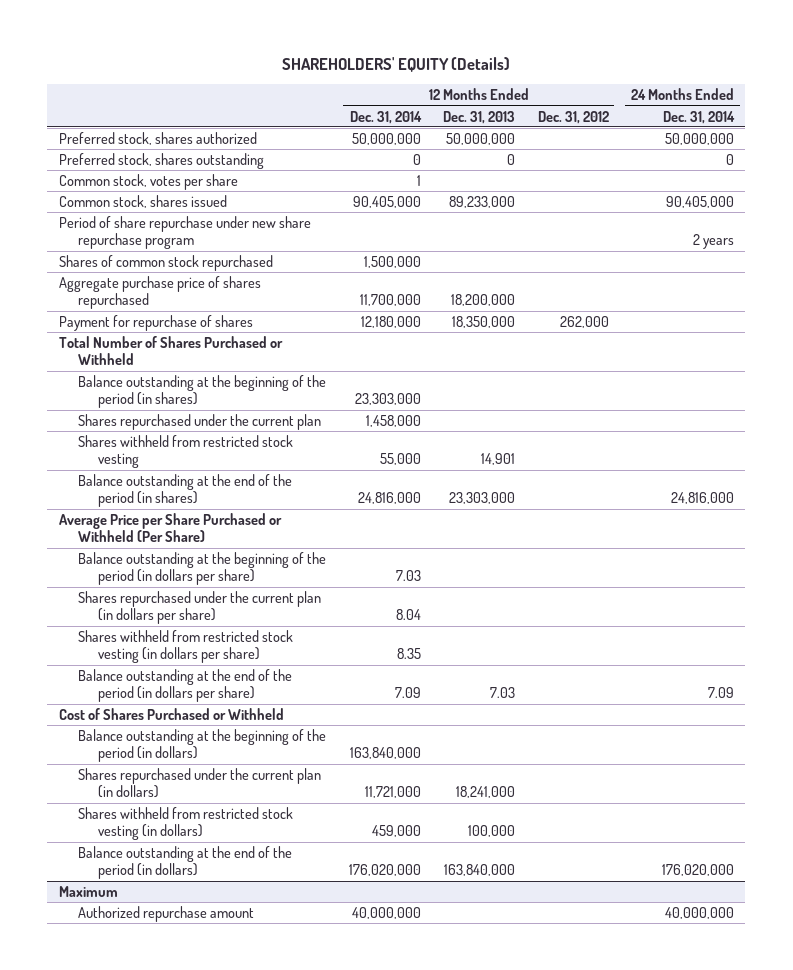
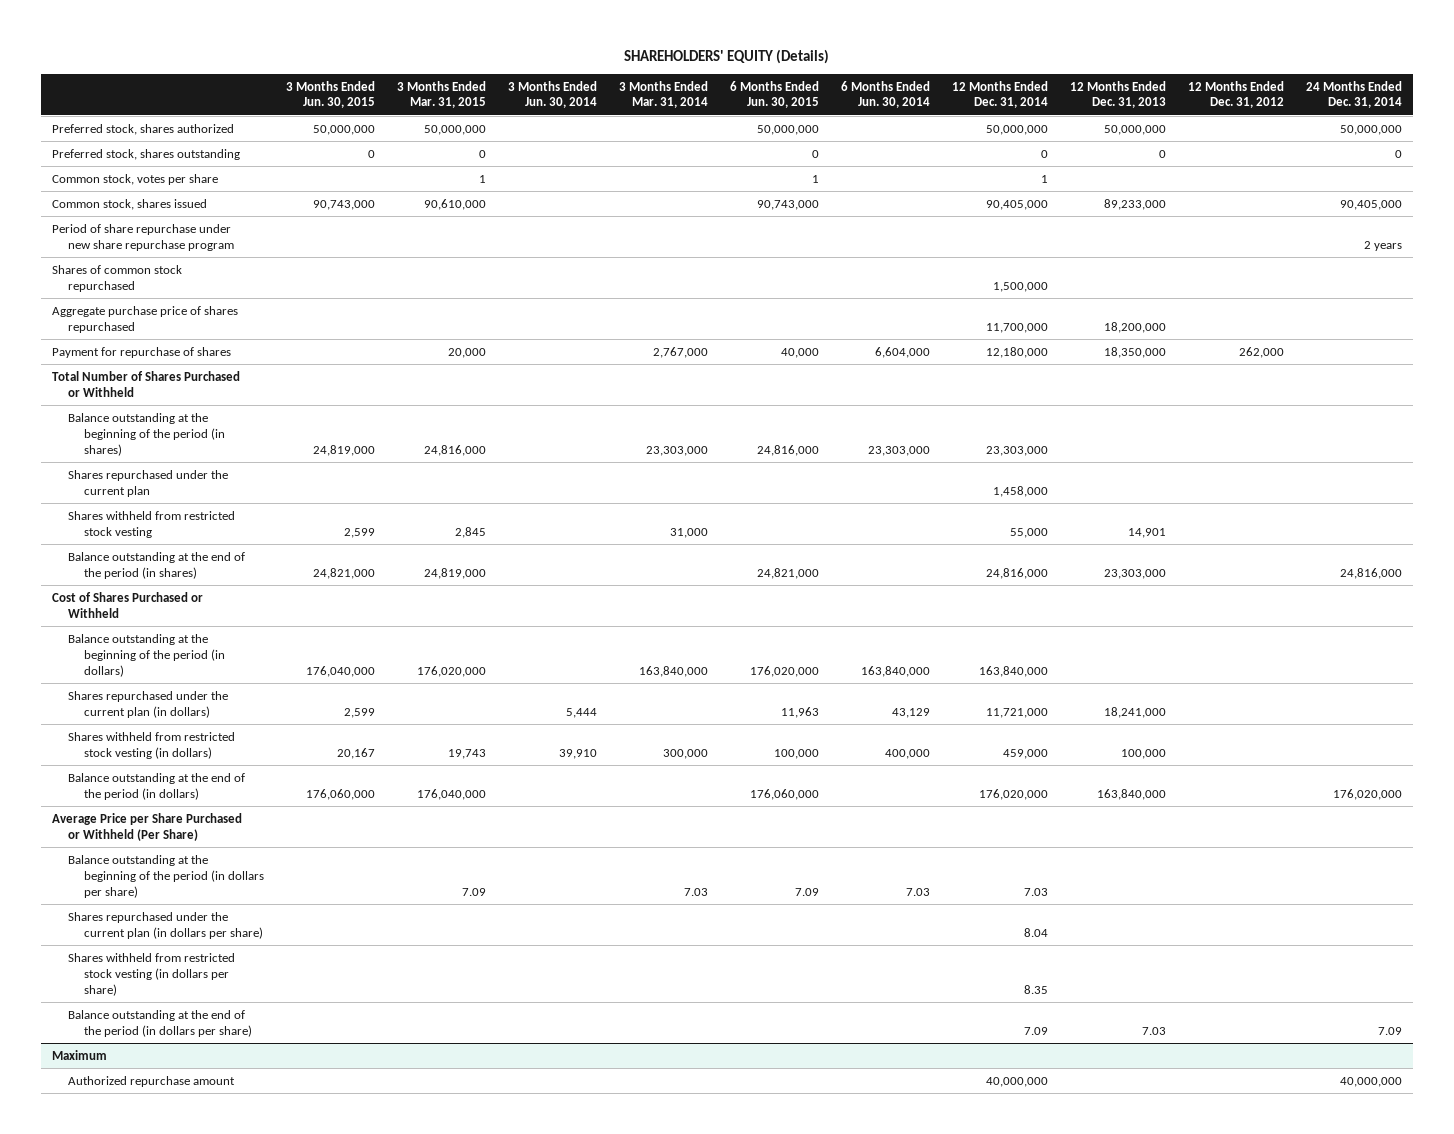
- | 12 Months Ended Dec. 31, 2014 | 12 Months Ended Dec. 31, 2013 | 12 Months Ended Dec. 31, 2012 | 24 Months Ended Dec. 31, 2014
+ | 3 Months Ended Jun. 30, 2015 | 3 Months Ended Mar. 31, 2015 | 3 Months Ended Jun. 30, 2014 | 3 Months Ended Mar. 31, 2014 | 6 Months Ended Jun. 30, 2015 | 6 Months Ended Jun. 30, 2014 | 12 Months Ended Dec. 31, 2014 | 12 Months Ended Dec. 31, 2013 | 12 Months Ended Dec. 31, 2012 | 24 Months Ended Dec. 31, 2014
moved down: Average Price per Share Purchased or Withheld (Per Share)
moved down: Balance outstanding at the beginning of the period (in dollars per share) | | 7.09 | | 7.03 | 7.09 | 7.03 | 7.03 | | |
moved down: Shares repurchased under the current plan (in dollars per share) | | | | | | | 8.04 | | |
moved down: Shares withheld from restricted stock vesting (in dollars per share) | | | | | | | 8.35 | | |
moved down: Balance outstanding at the end of the period (in dollars per share) | | | | | | | 7.09 | 7.03 | | 7.09

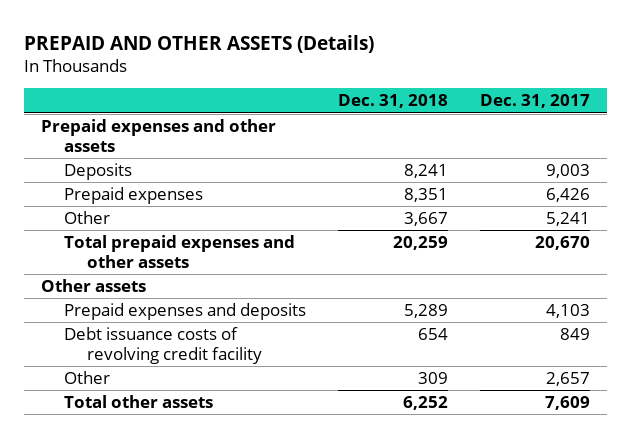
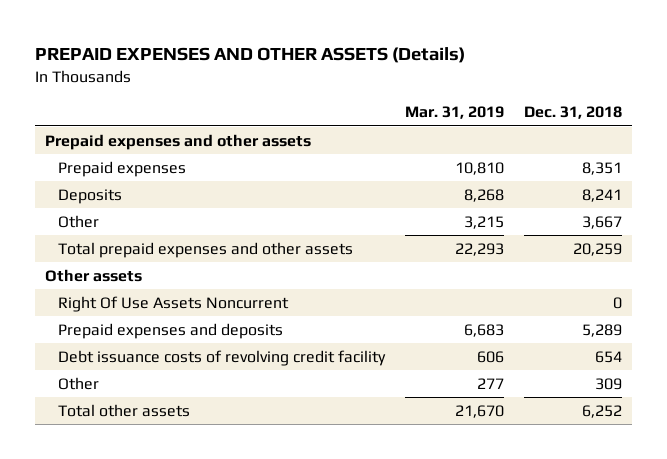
- PREPAID AND OTHER ASSETS (Details)
+ PREPAID EXPENSES AND OTHER ASSETS (Details)
- | Dec. 31, 2018 | Dec. 31, 2017
+ | Mar. 31, 2019 | Dec. 31, 2018
moved down: Deposits | 8,268 | 8,241
+ Right Of Use Assets Noncurrent | | 0

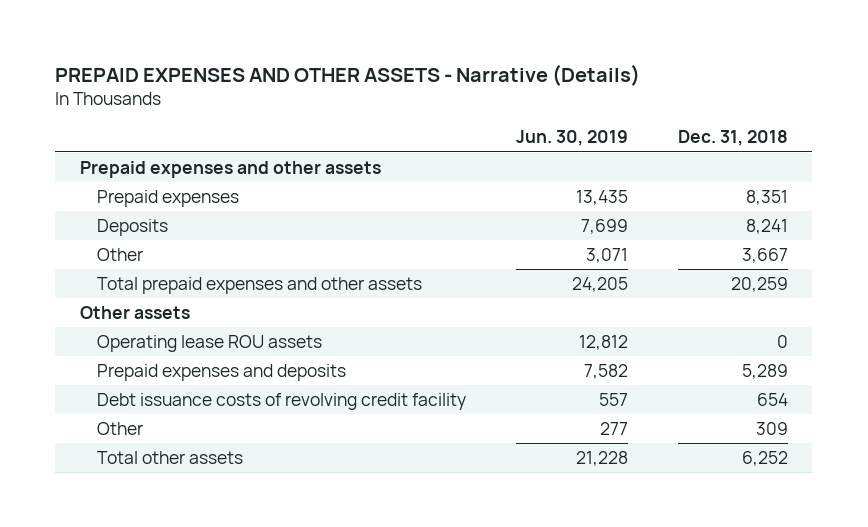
- PREPAID EXPENSES AND OTHER ASSETS (Details)
+ PREPAID EXPENSES AND OTHER ASSETS - Narrative (Details)
- | Mar. 31, 2019 | Dec. 31, 2018
+ | Jun. 30, 2019 | Dec. 31, 2018
- Right Of Use Assets Noncurrent | | 0
+ Operating lease ROU assets | 12,812 | 0

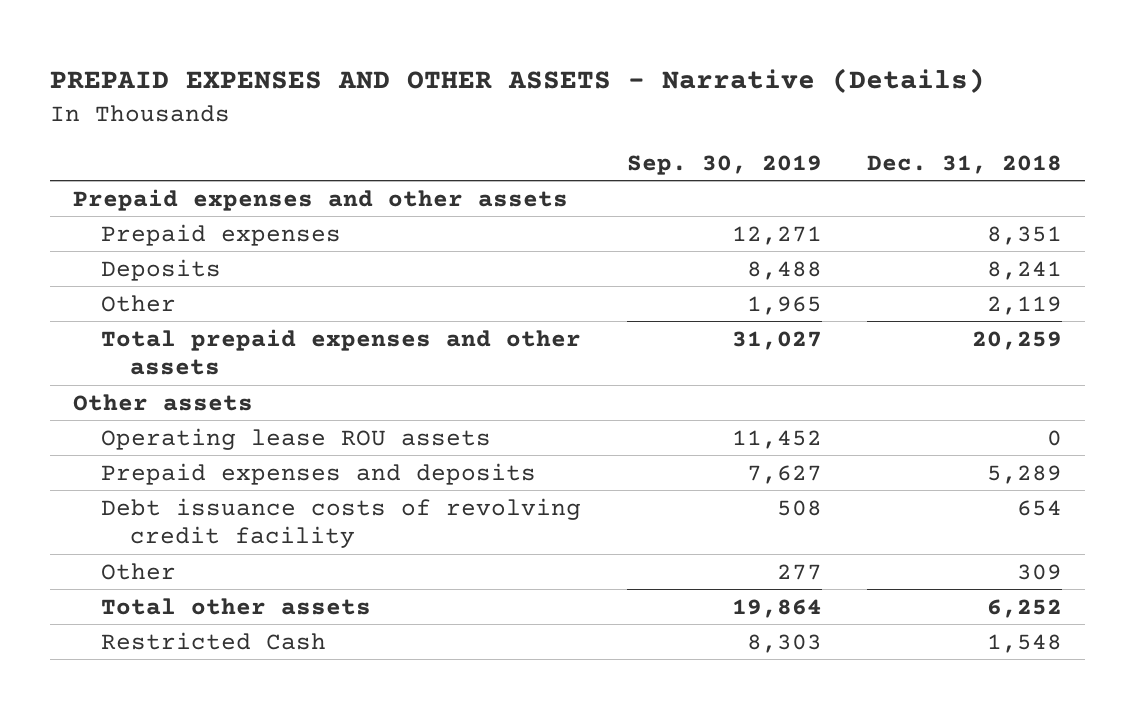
- | Jun. 30, 2019 | Dec. 31, 2018
+ | Sep. 30, 2019 | Dec. 31, 2018
- Other | 3,071 | 3,667
+ Other | 1,965 | 2,119
+ Restricted Cash | 8,303 | 1,548

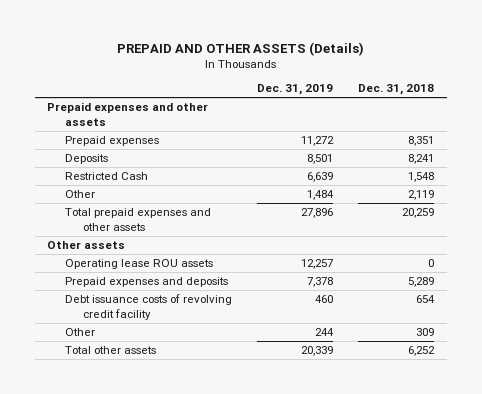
- PREPAID EXPENSES AND OTHER ASSETS - Narrative (Details)
+ PREPAID AND OTHER ASSETS (Details)
- | Sep. 30, 2019 | Dec. 31, 2018
+ | Dec. 31, 2019 | Dec. 31, 2018
moved up: Restricted Cash | 6,639 | 1,548

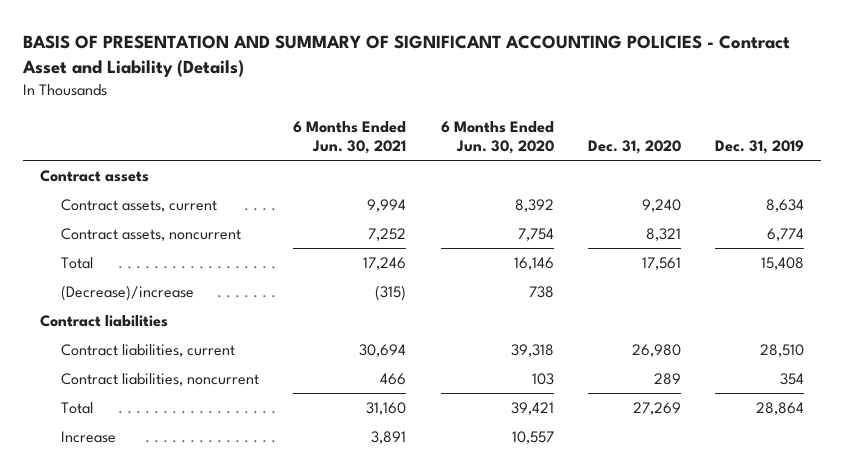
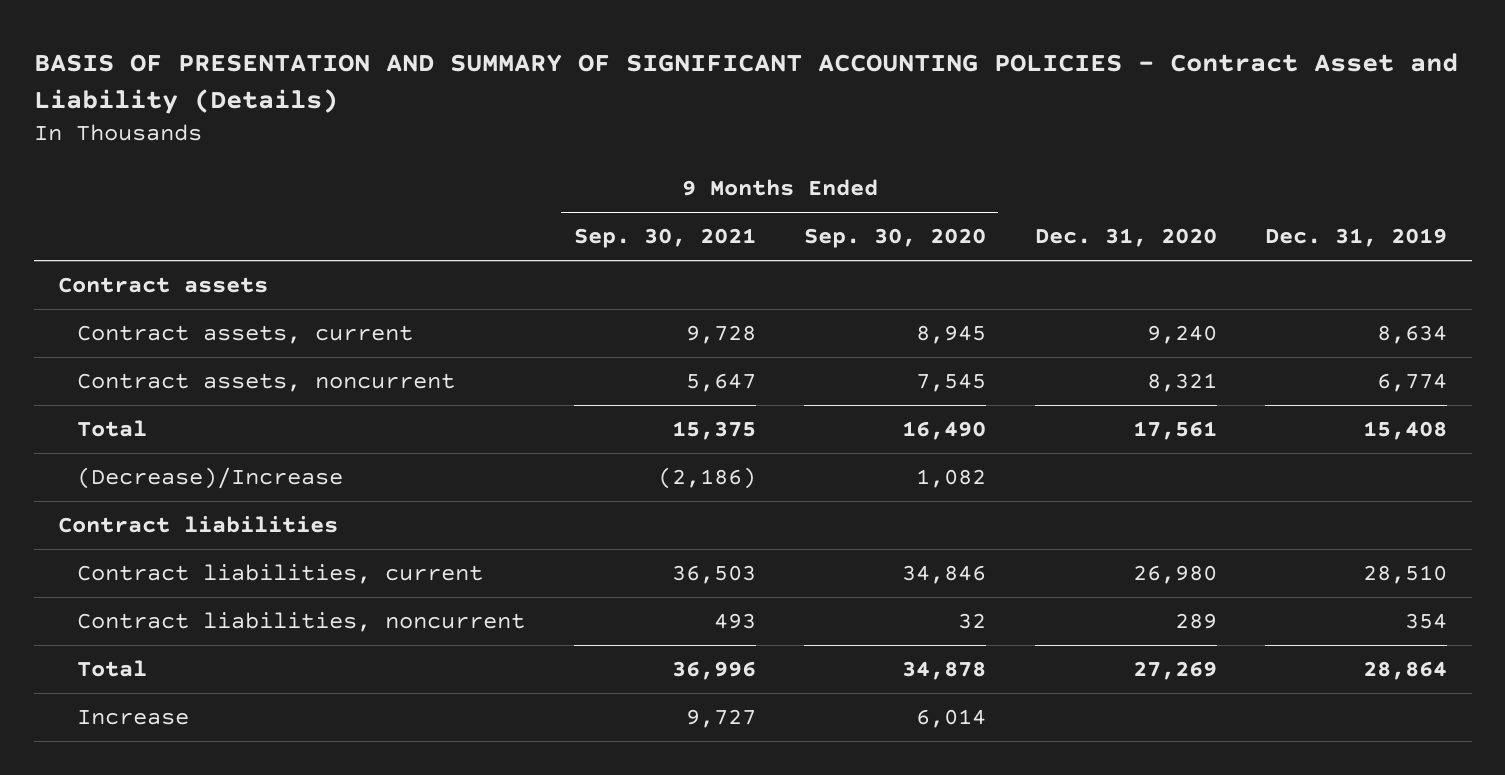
- | 6 Months Ended Jun. 30, 2021 | 6 Months Ended Jun. 30, 2020 | Dec. 31, 2020 | Dec. 31, 2019
+ | 9 Months Ended Sep. 30, 2021 | 9 Months Ended Sep. 30, 2020 | Dec. 31, 2020 | Dec. 31, 2019
- (Decrease)/increase | (315) | 738 | |
+ (Decrease)/Increase | (2,186) | 1,082 | |

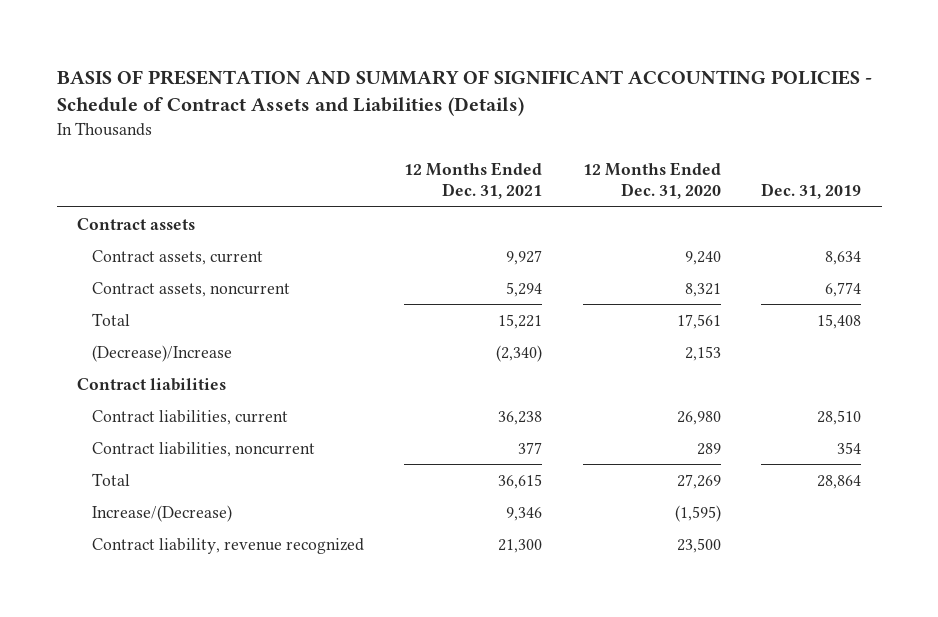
- BASIS OF PRESENTATION AND SUMMARY OF SIGNIFICANT ACCOUNTING POLICIES - Contract Asset and Liability (Details)
+ BASIS OF PRESENTATION AND SUMMARY OF SIGNIFICANT ACCOUNTING POLICIES - Schedule of Contract Assets and Liabilities (Details)
- | 9 Months Ended Sep. 30, 2021 | 9 Months Ended Sep. 30, 2020 | Dec. 31, 2020 | Dec. 31, 2019
+ | 12 Months Ended Dec. 31, 2021 | 12 Months Ended Dec. 31, 2020 | Dec. 31, 2019
- Increase | 9,727 | 6,014 | |
+ Increase/(Decrease) | 9,346 | (1,595) |
+ Contract liability, revenue recognized | 21,300 | 23,500 |

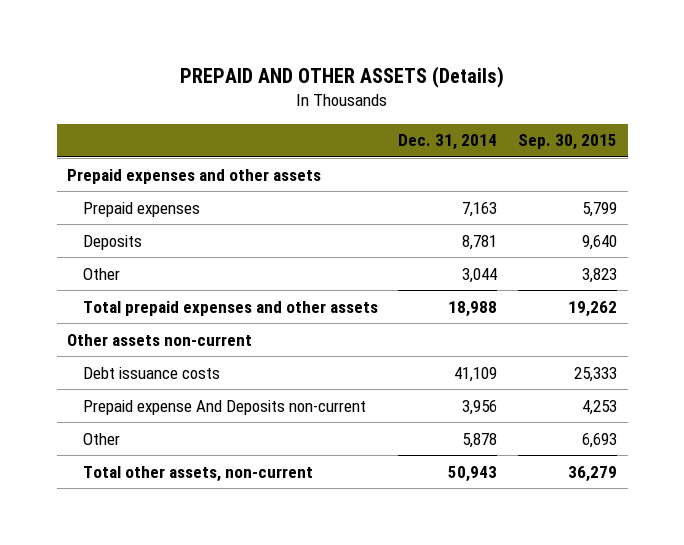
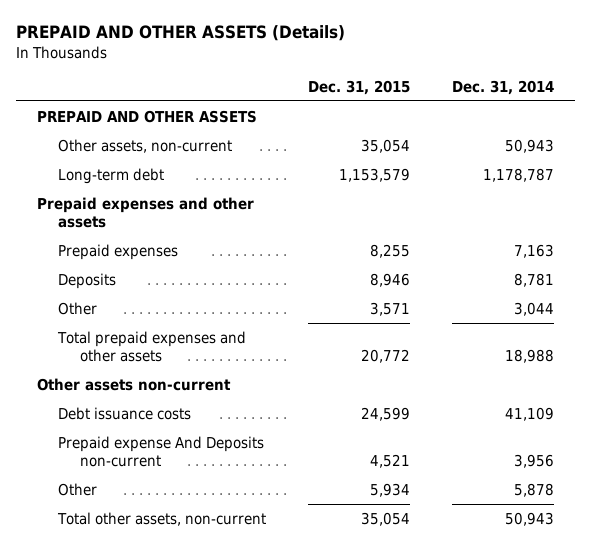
- | Dec. 31, 2014 | Sep. 30, 2015
+ | Dec. 31, 2015 | Dec. 31, 2014
+ PREPAID AND OTHER ASSETS
+ Other assets, non-current | 35,054 | 50,943
+ Long-term debt | 1,153,579 | 1,178,787

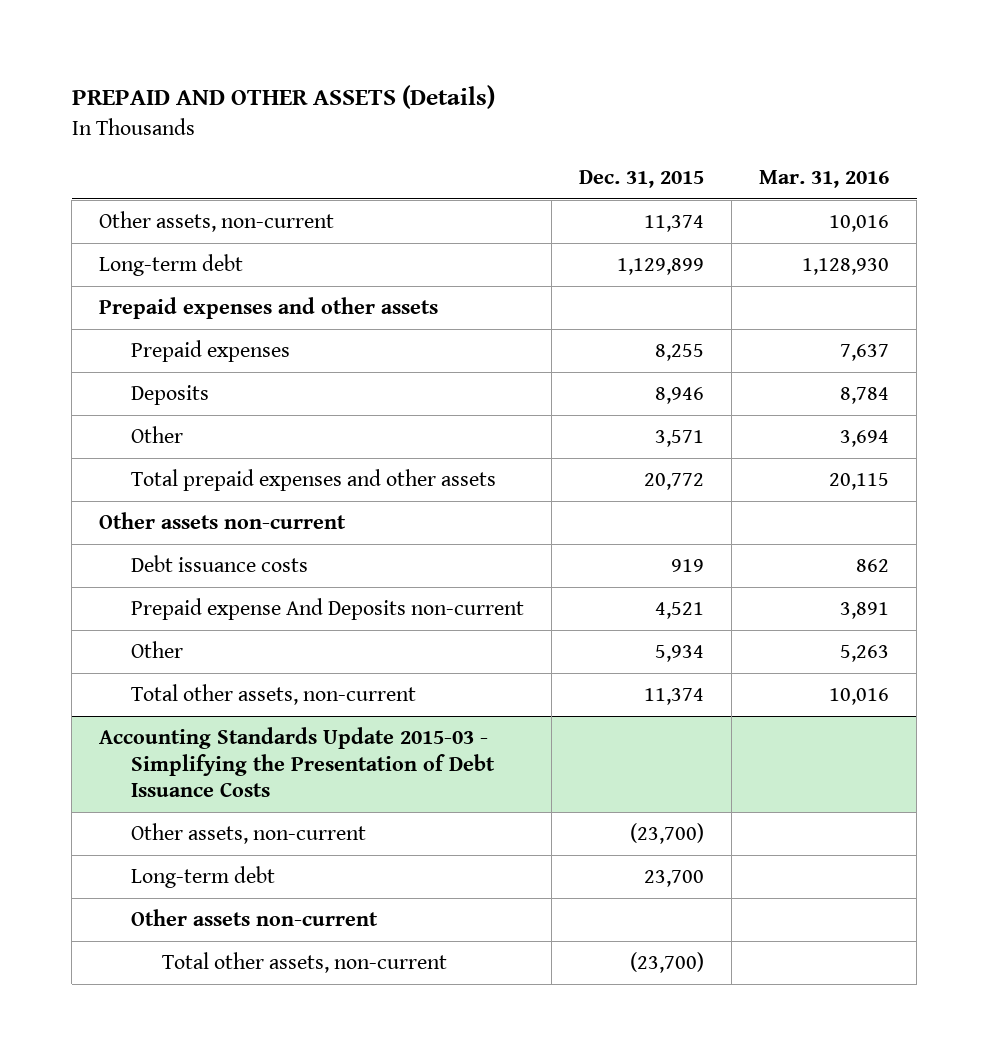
- | Dec. 31, 2015 | Dec. 31, 2014
+ | Dec. 31, 2015 | Mar. 31, 2016
- PREPAID AND OTHER ASSETS
- Other assets, non-current | 35,054 | 50,943
- Long-term debt | 1,153,579 | 1,178,787
+ Other assets, non-current | 11,374 | 10,016
+ Long-term debt | 1,129,899 | 1,128,930
- Debt issuance costs | 24,599 | 41,109
+ Debt issuance costs | 919 | 862
- Total other assets, non-current | 35,054 | 50,943
+ Total other assets, non-current | 11,374 | 10,016
+ Accounting Standards Update 2015-03 - Simplifying the Presentation of Debt Issuance Costs
+ Other assets, non-current | (23,700) |
+ Long-term debt | 23,700 |
+ Other assets non-current
+ Total other assets, non-current | (23,700) |

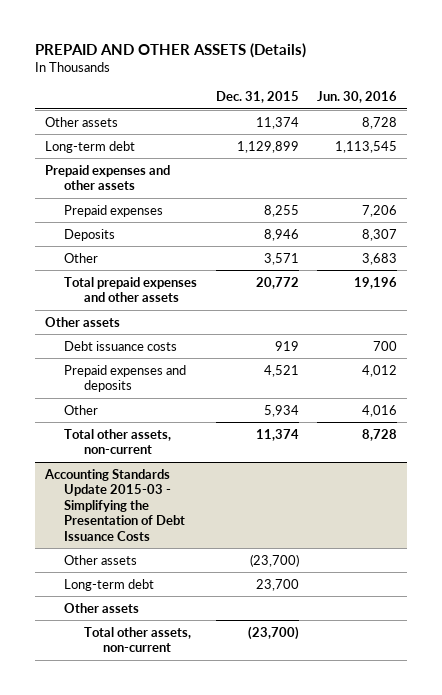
- | Dec. 31, 2015 | Mar. 31, 2016
+ | Dec. 31, 2015 | Jun. 30, 2016
- Other assets, non-current | 11,374 | 10,016
+ Other assets | 11,374 | 8,728
- Other assets non-current
+ Other assets
- Prepaid expense And Deposits non-current | 4,521 | 3,891
+ Prepaid expenses and deposits | 4,521 | 4,012
@ Accounting Standards Update 2015-03 - Simplifying the Presentation of Debt Issuance Costs
- Other assets, non-current | (23,700) |
+ Other assets | (23,700) |
- Other assets non-current
+ Other assets

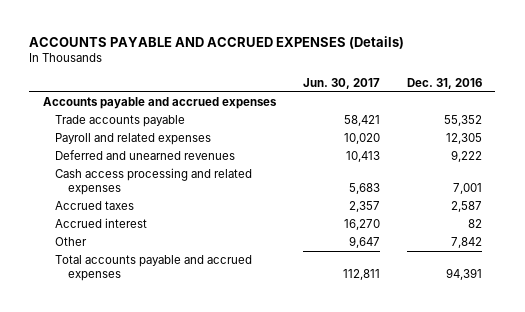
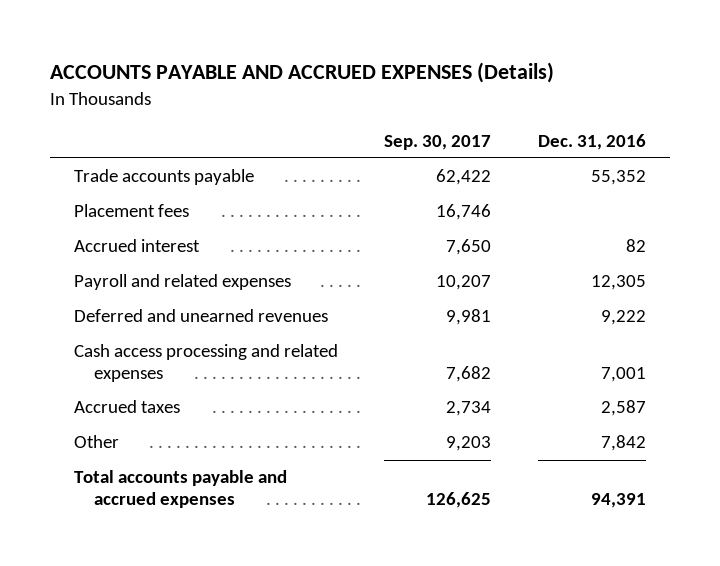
- | Jun. 30, 2017 | Dec. 31, 2016
+ | Sep. 30, 2017 | Dec. 31, 2016
- Accounts payable and accrued expenses
+ Placement fees | 16,746 |
moved up: Accrued interest | 7,650 | 82

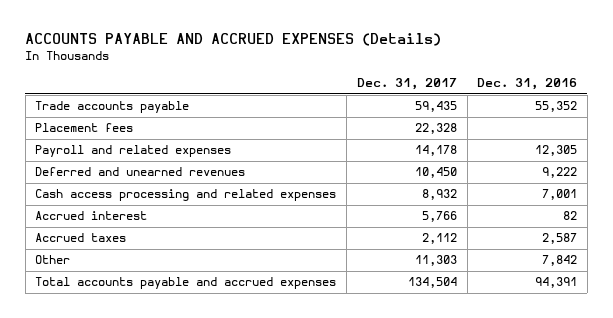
- | Sep. 30, 2017 | Dec. 31, 2016
+ | Dec. 31, 2017 | Dec. 31, 2016
moved down: Accrued interest | 5,766 | 82

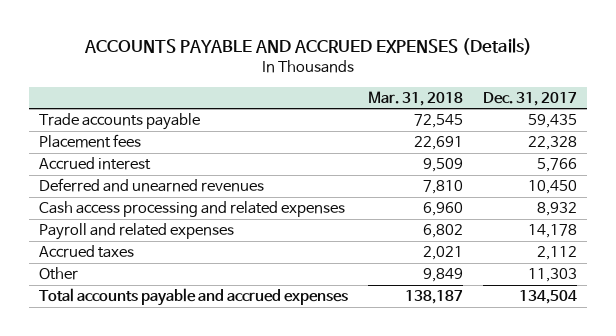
- | Dec. 31, 2017 | Dec. 31, 2016
+ | Mar. 31, 2018 | Dec. 31, 2017
moved up: Accrued interest | 9,509 | 5,766
moved down: Payroll and related expenses | 6,802 | 14,178

